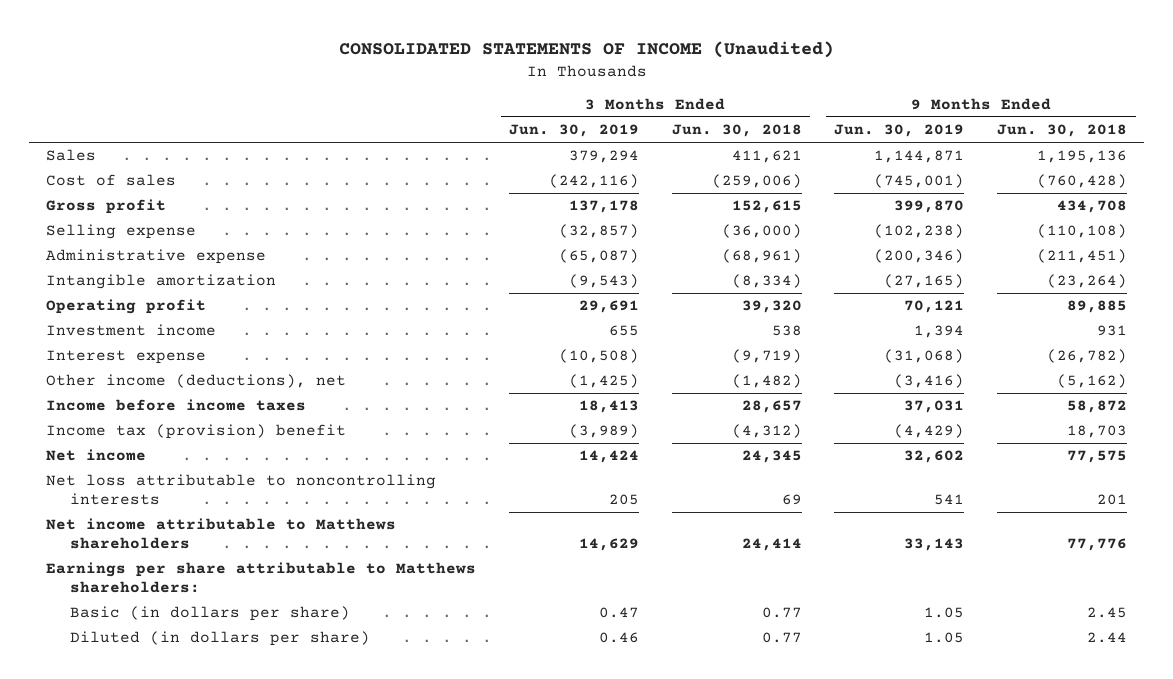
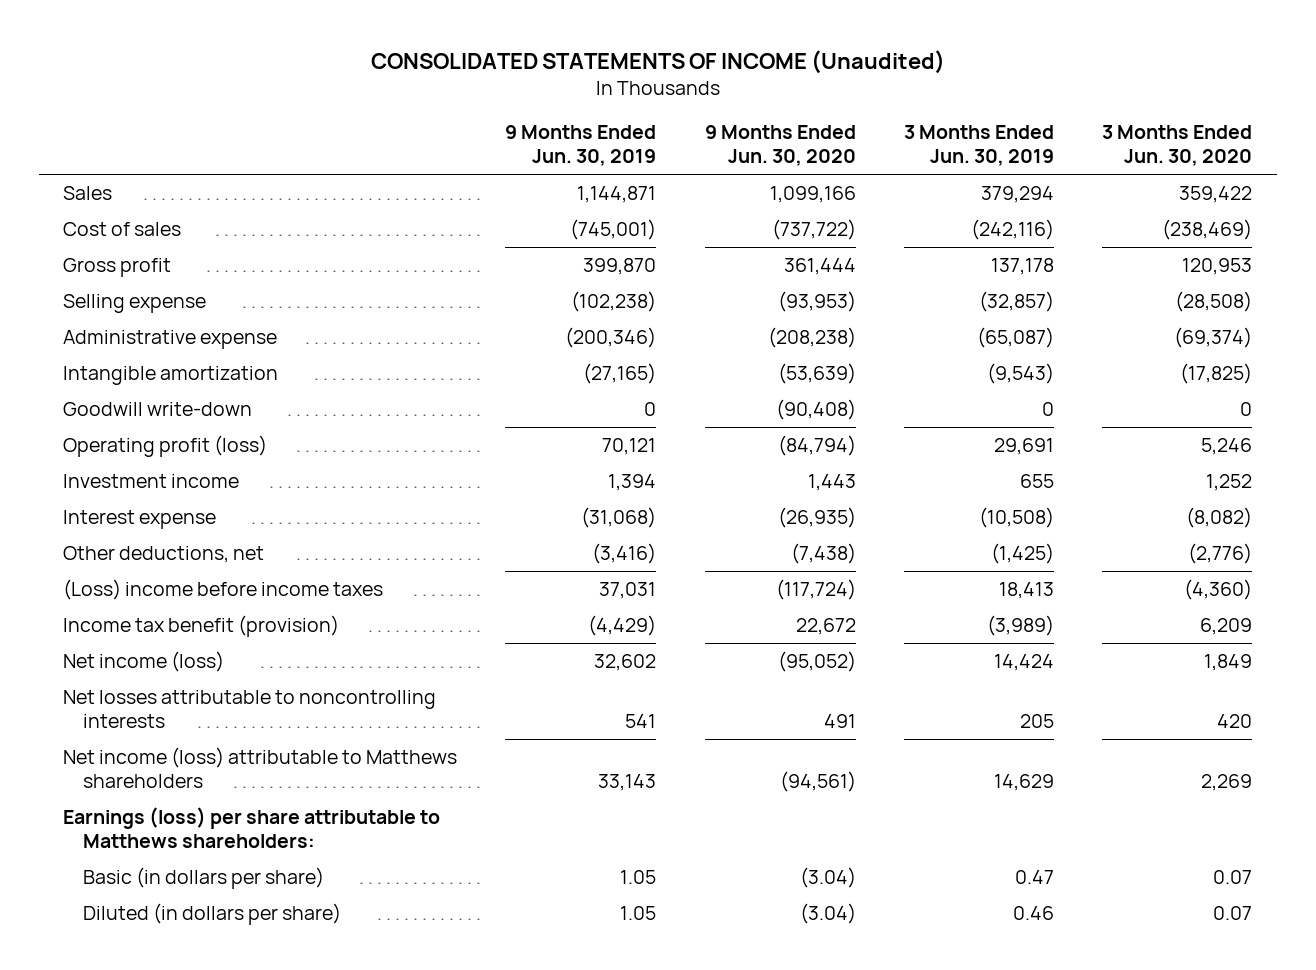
- | 3 Months Ended Jun. 30, 2019 | 3 Months Ended Jun. 30, 2018 | 9 Months Ended Jun. 30, 2019 | 9 Months Ended Jun. 30, 2018
+ | 9 Months Ended Jun. 30, 2019 | 9 Months Ended Jun. 30, 2020 | 3 Months Ended Jun. 30, 2019 | 3 Months Ended Jun. 30, 2020
- Operating profit | 29,691 | 39,320 | 70,121 | 89,885
+ Goodwill write-down | 0 | (90,408) | 0 | 0
+ Operating profit (loss) | 70,121 | (84,794) | 29,691 | 5,246
- Other income (deductions), net | (1,425) | (1,482) | (3,416) | (5,162)
- Income before income taxes | 18,413 | 28,657 | 37,031 | 58,872
- Income tax (provision) benefit | (3,989) | (4,312) | (4,429) | 18,703
- Net income | 14,424 | 24,345 | 32,602 | 77,575
- Net loss attributable to noncontrolling interests | 205 | 69 | 541 | 201
- Net income attributable to Matthews shareholders | 14,629 | 24,414 | 33,143 | 77,776
- Earnings per share attributable to Matthews shareholders:
+ Other deductions, net | (3,416) | (7,438) | (1,425) | (2,776)
+ (Loss) income before income taxes | 37,031 | (117,724) | 18,413 | (4,360)
+ Income tax benefit (provision) | (4,429) | 22,672 | (3,989) | 6,209
+ Net income (loss) | 32,602 | (95,052) | 14,424 | 1,849
+ Net losses attributable to noncontrolling interests | 541 | 491 | 205 | 420
+ Net income (loss) attributable to Matthews shareholders | 33,143 | (94,561) | 14,629 | 2,269
+ Earnings (loss) per share attributable to Matthews shareholders:

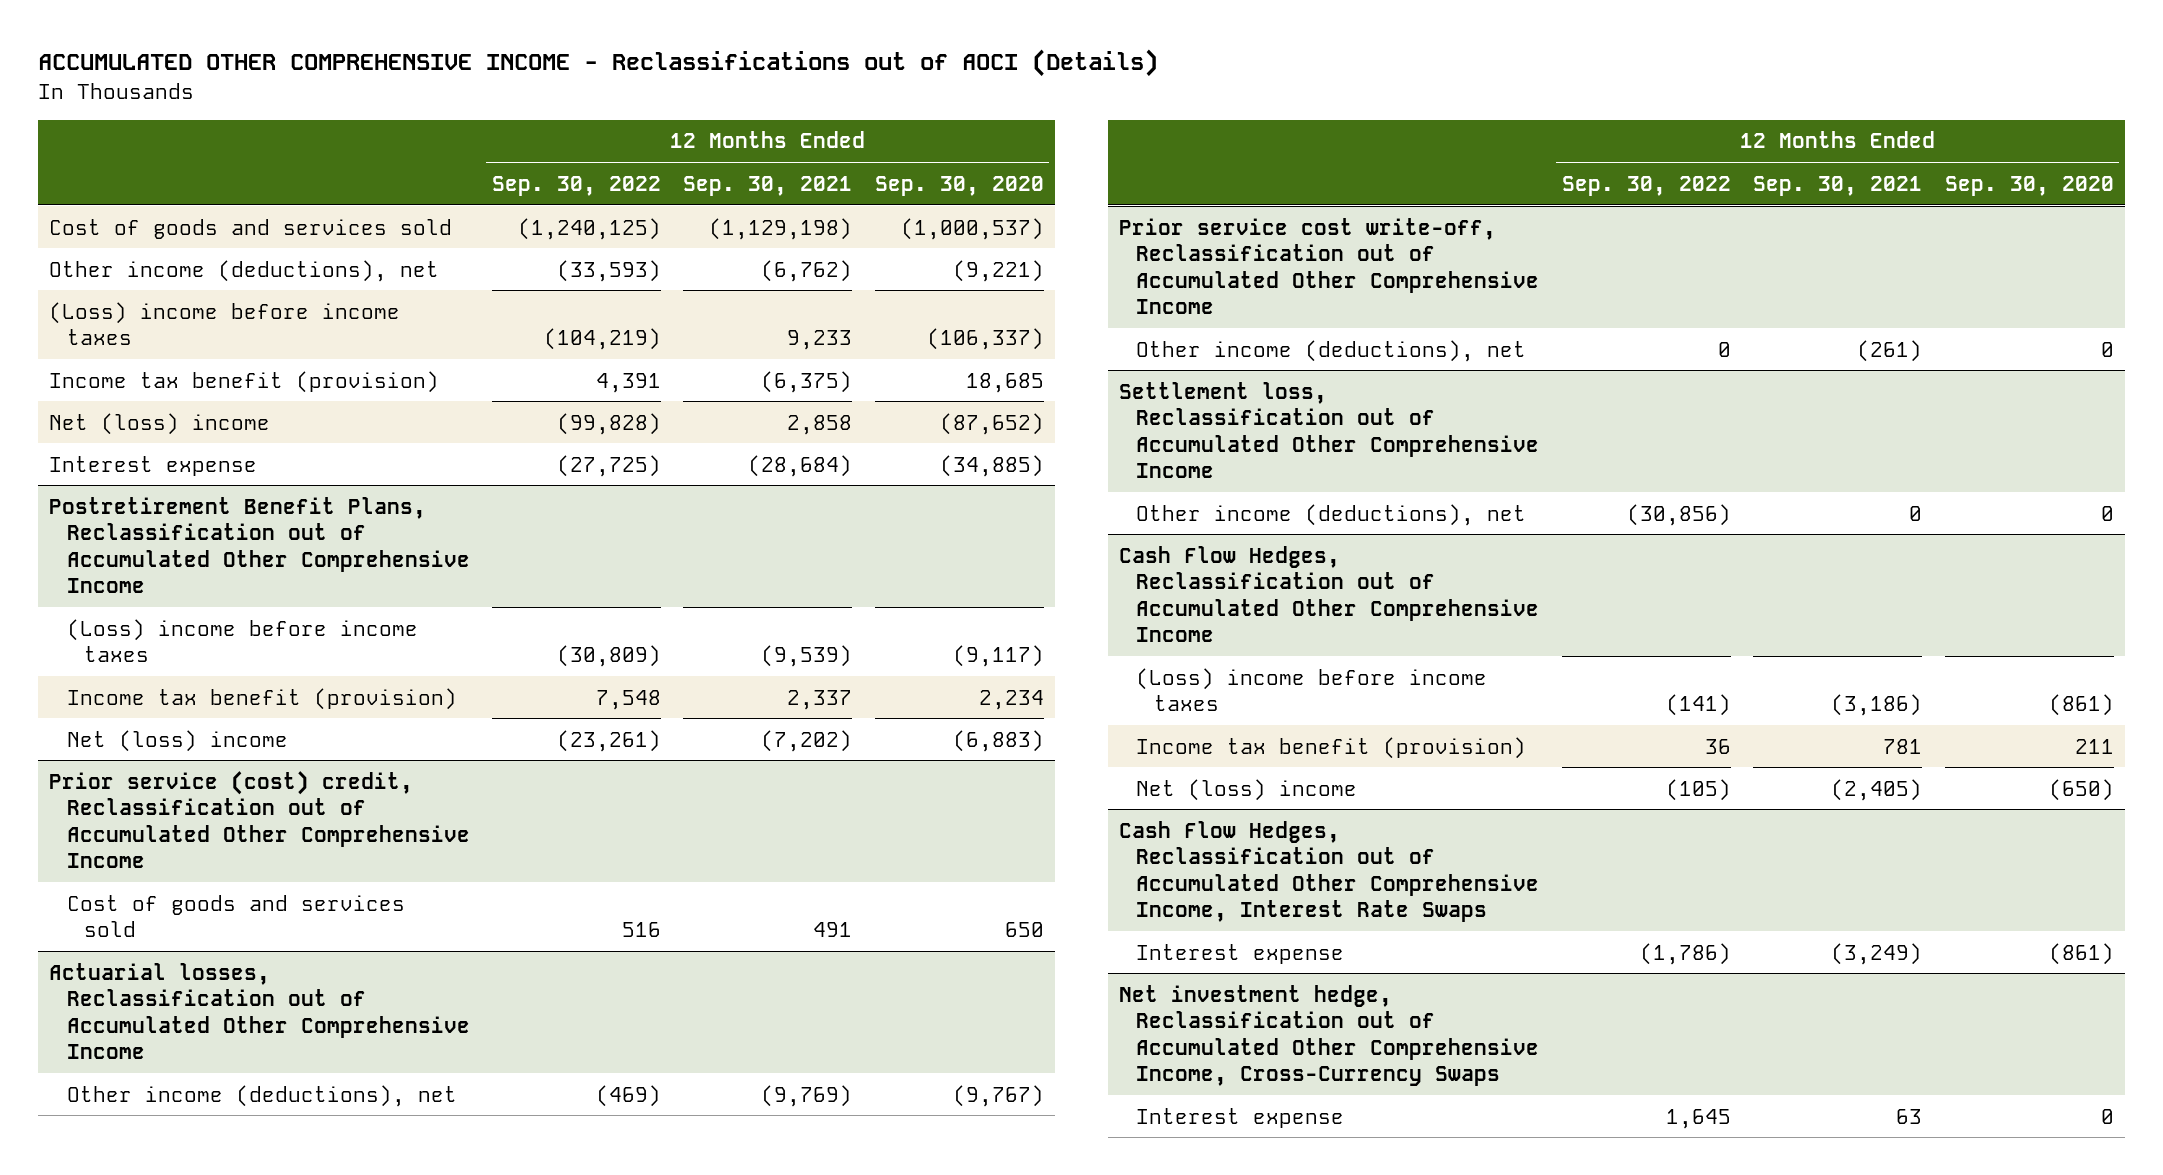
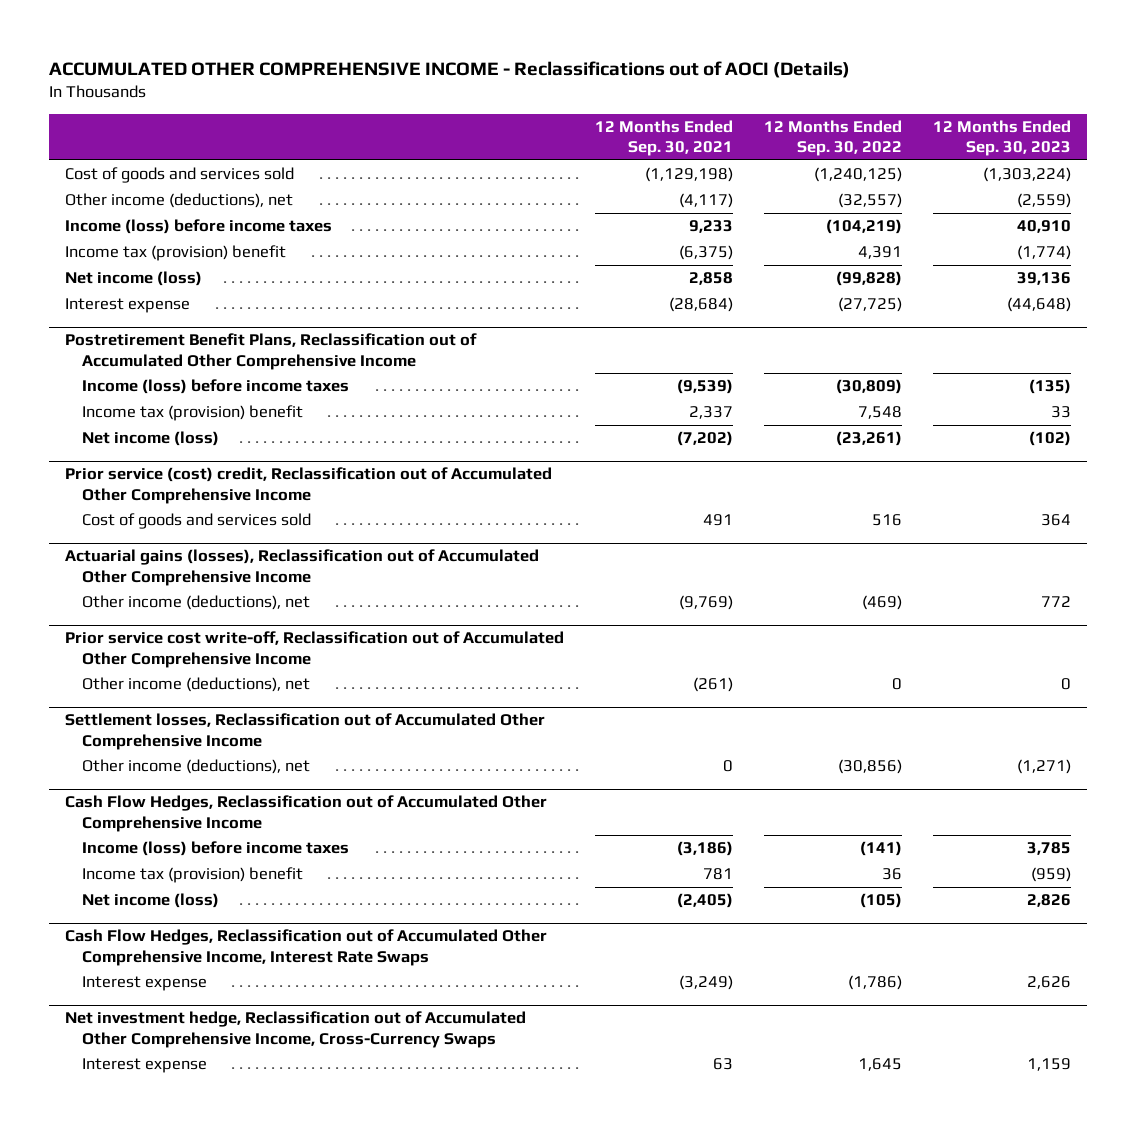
- | 12 Months Ended Sep. 30, 2022 | 12 Months Ended Sep. 30, 2021 | 12 Months Ended Sep. 30, 2020
+ | 12 Months Ended Sep. 30, 2021 | 12 Months Ended Sep. 30, 2022 | 12 Months Ended Sep. 30, 2023
- Other income (deductions), net | (33,593) | (6,762) | (9,221)
- (Loss) income before income taxes | (104,219) | 9,233 | (106,337)
- Income tax benefit (provision) | 4,391 | (6,375) | 18,685
- Net (loss) income | (99,828) | 2,858 | (87,652)
+ Other income (deductions), net | (4,117) | (32,557) | (2,559)
+ Income (loss) before income taxes | 9,233 | (104,219) | 40,910
+ Income tax (provision) benefit | (6,375) | 4,391 | (1,774)
+ Net income (loss) | 2,858 | (99,828) | 39,136
@ Postretirement Benefit Plans, Reclassification out of Accumulated Other Comprehensive Income
- (Loss) income before income taxes | (30,809) | (9,539) | (9,117)
- Income tax benefit (provision) | 7,548 | 2,337 | 2,234
- Net (loss) income | (23,261) | (7,202) | (6,883)
+ Income (loss) before income taxes | (9,539) | (30,809) | (135)
+ Income tax (provision) benefit | 2,337 | 7,548 | 33
+ Net income (loss) | (7,202) | (23,261) | (102)
- Actuarial losses, Reclassification out of Accumulated Other Comprehensive Income
+ Actuarial gains (losses), Reclassification out of Accumulated Other Comprehensive Income
- Settlement loss, Reclassification out of Accumulated Other Comprehensive Income
+ Settlement losses, Reclassification out of Accumulated Other Comprehensive Income
@ Cash Flow Hedges, Reclassification out of Accumulated Other Comprehensive Income
- (Loss) income before income taxes | (141) | (3,186) | (861)
- Income tax benefit (provision) | 36 | 781 | 211
- Net (loss) income | (105) | (2,405) | (650)
+ Income (loss) before income taxes | (3,186) | (141) | 3,785
+ Income tax (provision) benefit | 781 | 36 | (959)
+ Net income (loss) | (2,405) | (105) | 2,826

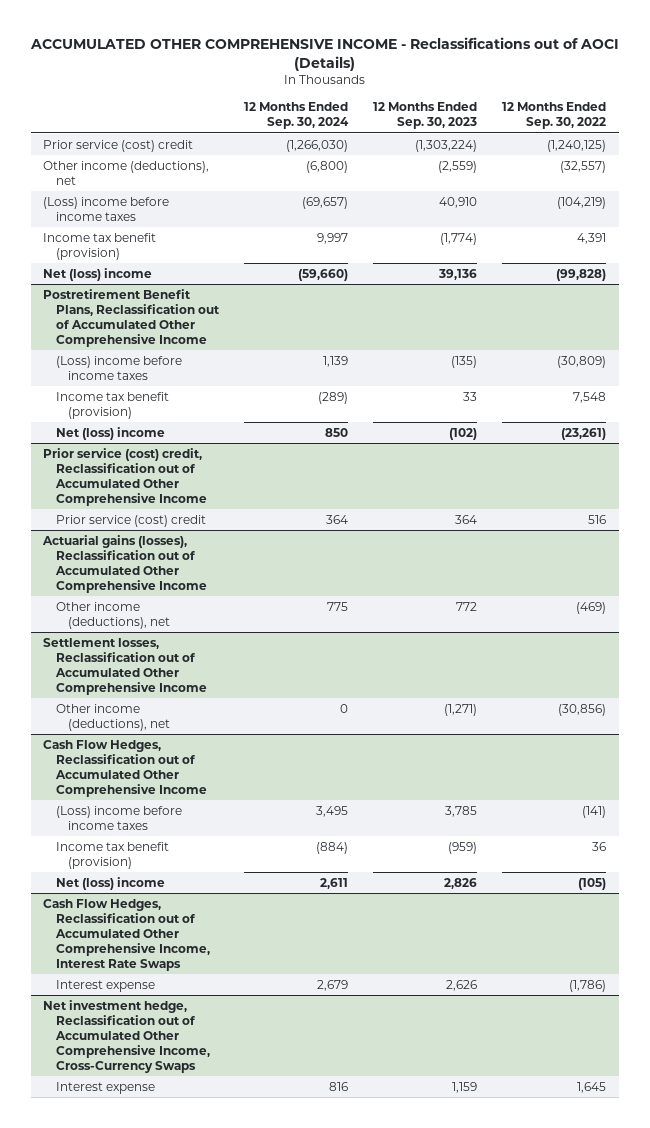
- | 12 Months Ended Sep. 30, 2021 | 12 Months Ended Sep. 30, 2022 | 12 Months Ended Sep. 30, 2023
+ | 12 Months Ended Sep. 30, 2024 | 12 Months Ended Sep. 30, 2023 | 12 Months Ended Sep. 30, 2022
- Cost of goods and services sold | (1,129,198) | (1,240,125) | (1,303,224)
+ Prior service (cost) credit | (1,266,030) | (1,303,224) | (1,240,125)
- Income (loss) before income taxes | 9,233 | (104,219) | 40,910
- Income tax (provision) benefit | (6,375) | 4,391 | (1,774)
- Net income (loss) | 2,858 | (99,828) | 39,136
- Interest expense | (28,684) | (27,725) | (44,648)
+ (Loss) income before income taxes | (69,657) | 40,910 | (104,219)
+ Income tax benefit (provision) | 9,997 | (1,774) | 4,391
+ Net (loss) income | (59,660) | 39,136 | (99,828)
@ Postretirement Benefit Plans, Reclassification out of Accumulated Other Comprehensive Income
- Income (loss) before income taxes | (9,539) | (30,809) | (135)
- Income tax (provision) benefit | 2,337 | 7,548 | 33
- Net income (loss) | (7,202) | (23,261) | (102)
+ (Loss) income before income taxes | 1,139 | (135) | (30,809)
+ Income tax benefit (provision) | (289) | 33 | 7,548
+ Net (loss) income | 850 | (102) | (23,261)
@ Prior service (cost) credit, Reclassification out of Accumulated Other Comprehensive Income
- Cost of goods and services sold | 491 | 516 | 364
+ Prior service (cost) credit | 364 | 364 | 516
- Prior service cost write-off, Reclassification out of Accumulated Other Comprehensive Income
- Other income (deductions), net | (261) | 0 | 0
@ Cash Flow Hedges, Reclassification out of Accumulated Other Comprehensive Income
- Income (loss) before income taxes | (3,186) | (141) | 3,785
- Income tax (provision) benefit | 781 | 36 | (959)
- Net income (loss) | (2,405) | (105) | 2,826
+ (Loss) income before income taxes | 3,495 | 3,785 | (141)
+ Income tax benefit (provision) | (884) | (959) | 36
+ Net (loss) income | 2,611 | 2,826 | (105)

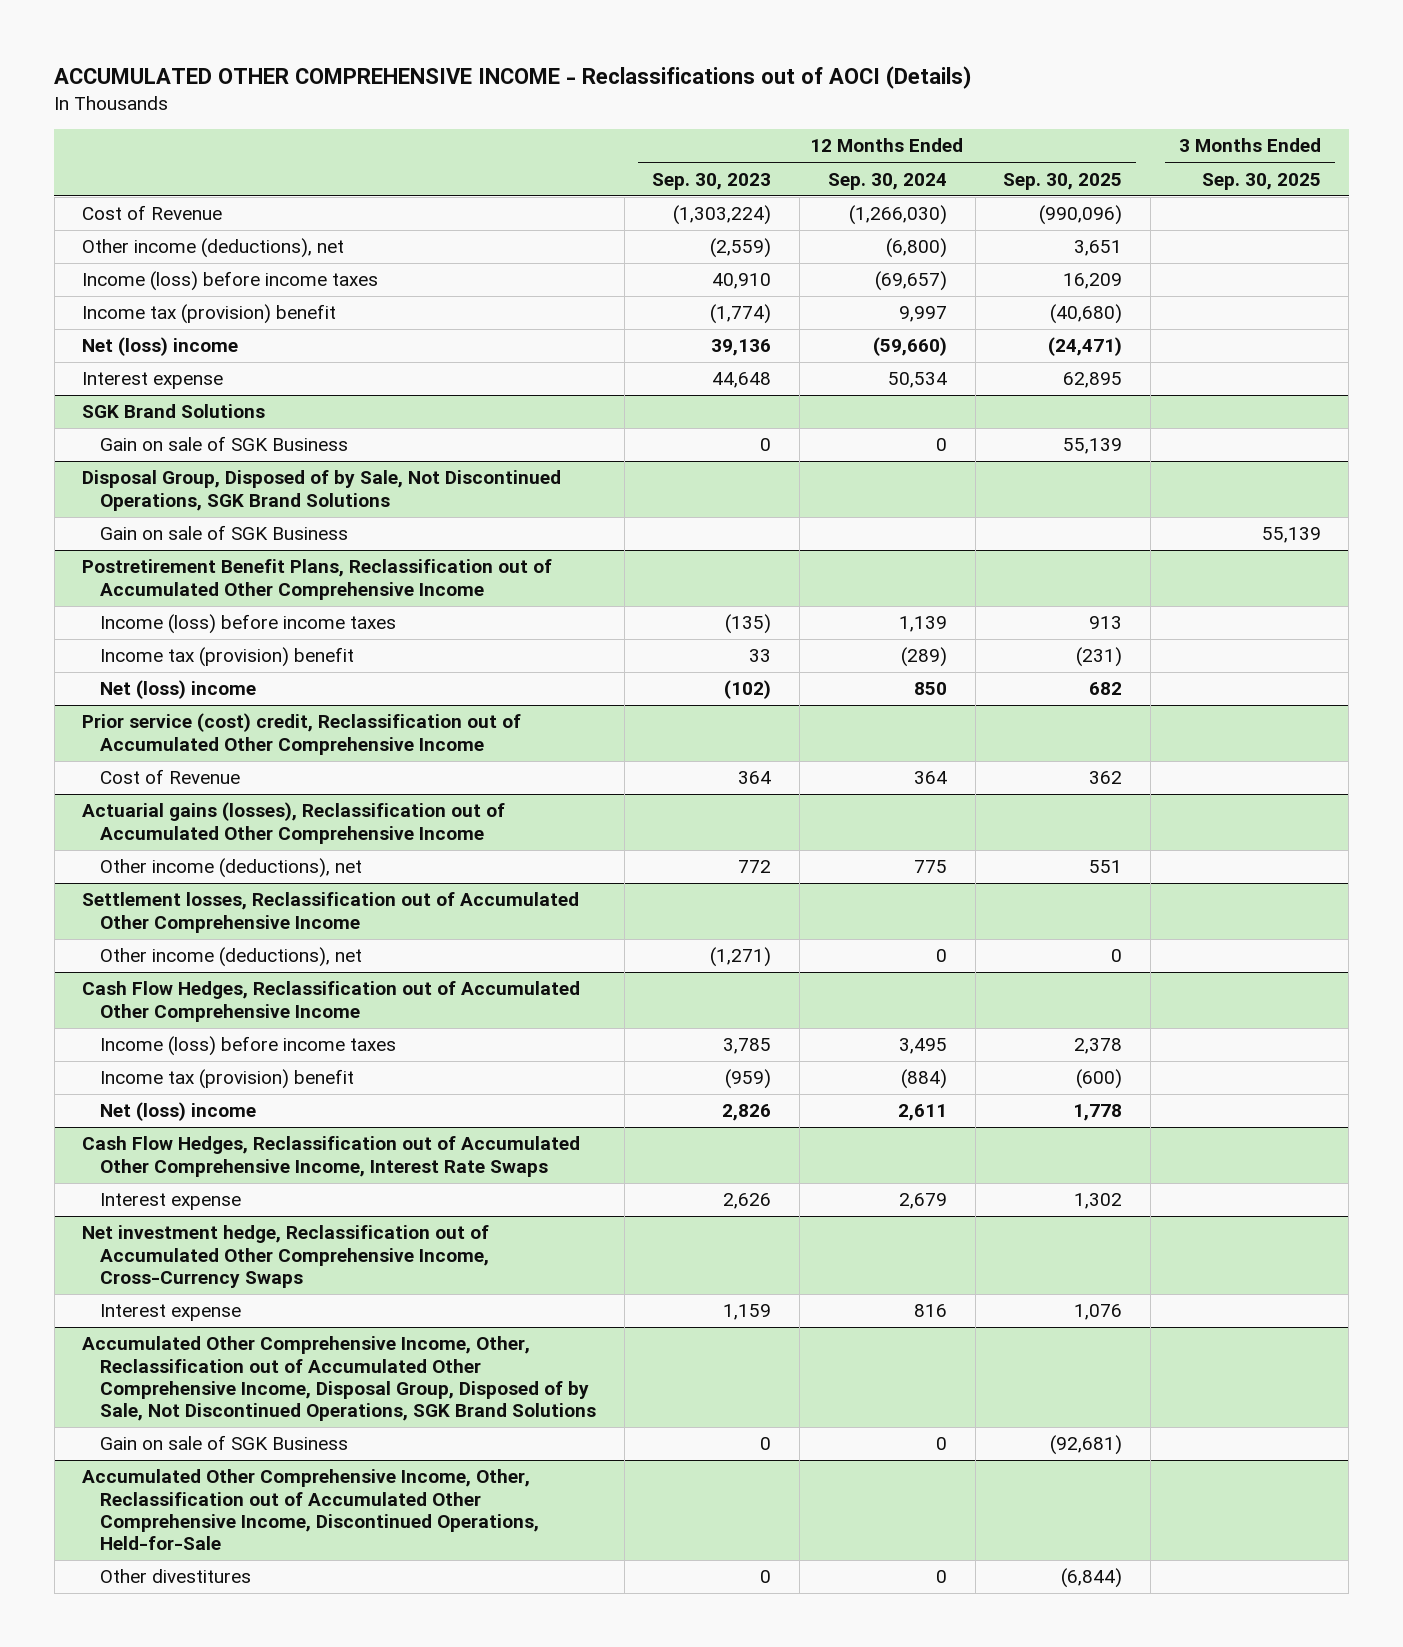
- | 12 Months Ended Sep. 30, 2024 | 12 Months Ended Sep. 30, 2023 | 12 Months Ended Sep. 30, 2022
+ | 12 Months Ended Sep. 30, 2023 | 12 Months Ended Sep. 30, 2024 | 12 Months Ended Sep. 30, 2025 | 3 Months Ended Sep. 30, 2025
- Prior service (cost) credit | (1,266,030) | (1,303,224) | (1,240,125)
+ Cost of Revenue | (1,303,224) | (1,266,030) | (990,096) |
- (Loss) income before income taxes | (69,657) | 40,910 | (104,219)
- Income tax benefit (provision) | 9,997 | (1,774) | 4,391
+ Income (loss) before income taxes | 40,910 | (69,657) | 16,209 |
+ Income tax (provision) benefit | (1,774) | 9,997 | (40,680) |
+ Interest expense | 44,648 | 50,534 | 62,895 |
+ SGK Brand Solutions
+ Gain on sale of SGK Business | 0 | 0 | 55,139 |
+ Disposal Group, Disposed of by Sale, Not Discontinued Operations, SGK Brand Solutions
+ Gain on sale of SGK Business | | | | 55,139
@ Postretirement Benefit Plans, Reclassification out of Accumulated Other Comprehensive Income
- (Loss) income before income taxes | 1,139 | (135) | (30,809)
- Income tax benefit (provision) | (289) | 33 | 7,548
+ Income (loss) before income taxes | (135) | 1,139 | 913 |
+ Income tax (provision) benefit | 33 | (289) | (231) |
@ Prior service (cost) credit, Reclassification out of Accumulated Other Comprehensive Income
- Prior service (cost) credit | 364 | 364 | 516
+ Cost of Revenue | 364 | 364 | 362 |
@ Cash Flow Hedges, Reclassification out of Accumulated Other Comprehensive Income
- (Loss) income before income taxes | 3,495 | 3,785 | (141)
- Income tax benefit (provision) | (884) | (959) | 36
+ Income (loss) before income taxes | 3,785 | 3,495 | 2,378 |
+ Income tax (provision) benefit | (959) | (884) | (600) |
+ Accumulated Other Comprehensive Income, Other, Reclassification out of Accumulated Other Comprehensive Income, Disposal Group, Disposed of by Sale, Not Discontinued Operations, SGK Brand Solutions
+ Gain on sale of SGK Business | 0 | 0 | (92,681) |
+ Accumulated Other Comprehensive Income, Other, Reclassification out of Accumulated Other Comprehensive Income, Discontinued Operations, Held-for-Sale
+ Other divestitures | 0 | 0 | (6,844) |

